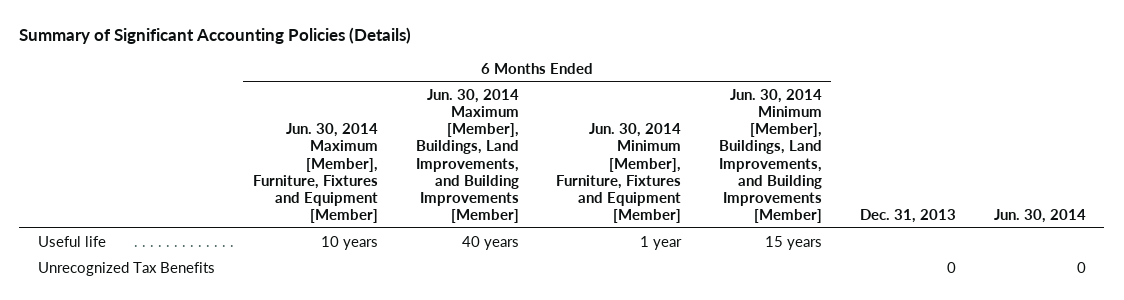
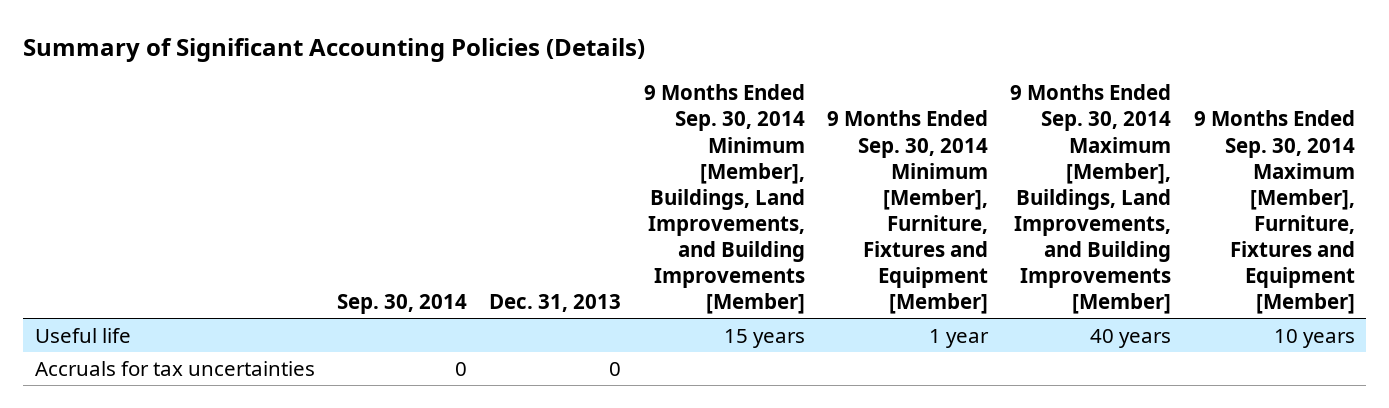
- | 6 Months Ended Jun. 30, 2014 Maximum [Member], Furniture, Fixtures and Equipment [Member] | 6 Months Ended Jun. 30, 2014 Maximum [Member], Buildings, Land Improvements, and Building Improvements [Member] | 6 Months Ended Jun. 30, 2014 Minimum [Member], Furniture, Fixtures and Equipment [Member] | 6 Months Ended Jun. 30, 2014 Minimum [Member], Buildings, Land Improvements, and Building Improvements [Member] | Dec. 31, 2013 | Jun. 30, 2014
+ | Sep. 30, 2014 | Dec. 31, 2013 | 9 Months Ended Sep. 30, 2014 Minimum [Member], Buildings, Land Improvements, and Building Improvements [Member] | 9 Months Ended Sep. 30, 2014 Minimum [Member], Furniture, Fixtures and Equipment [Member] | 9 Months Ended Sep. 30, 2014 Maximum [Member], Buildings, Land Improvements, and Building Improvements [Member] | 9 Months Ended Sep. 30, 2014 Maximum [Member], Furniture, Fixtures and Equipment [Member]
- Unrecognized Tax Benefits | | | | | 0 | 0
+ Accruals for tax uncertainties | 0 | 0 | | | |

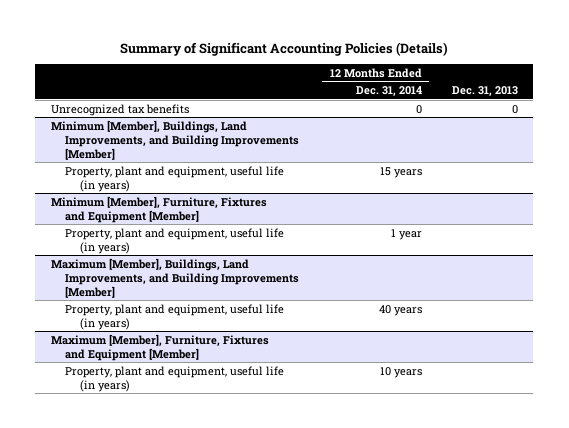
- | Sep. 30, 2014 | Dec. 31, 2013 | 9 Months Ended Sep. 30, 2014 Minimum [Member], Buildings, Land Improvements, and Building Improvements [Member] | 9 Months Ended Sep. 30, 2014 Minimum [Member], Furniture, Fixtures and Equipment [Member] | 9 Months Ended Sep. 30, 2014 Maximum [Member], Buildings, Land Improvements, and Building Improvements [Member] | 9 Months Ended Sep. 30, 2014 Maximum [Member], Furniture, Fixtures and Equipment [Member]
+ | 12 Months Ended Dec. 31, 2014 | Dec. 31, 2013
- Useful life | | | 15 years | 1 year | 40 years | 10 years
- Accruals for tax uncertainties | 0 | 0 | | | |
+ Unrecognized tax benefits | 0 | 0
+ Minimum [Member], Buildings, Land Improvements, and Building Improvements [Member]
+ Property, plant and equipment, useful life (in years) | 15 years |
+ Minimum [Member], Furniture, Fixtures and Equipment [Member]
+ Property, plant and equipment, useful life (in years) | 1 year |
+ Maximum [Member], Buildings, Land Improvements, and Building Improvements [Member]
+ Property, plant and equipment, useful life (in years) | 40 years |
+ Maximum [Member], Furniture, Fixtures and Equipment [Member]
+ Property, plant and equipment, useful life (in years) | 10 years |

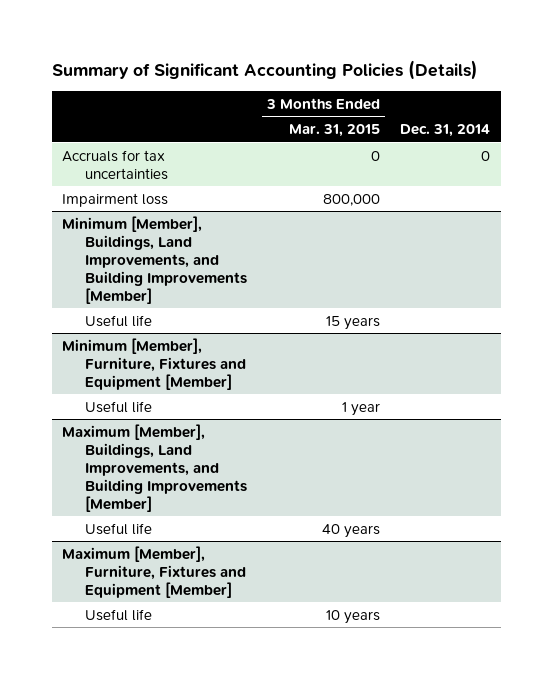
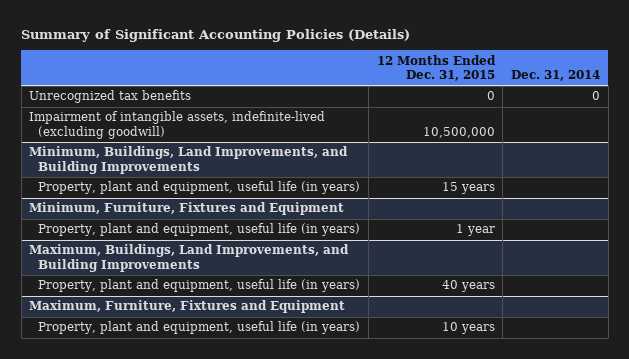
- | 3 Months Ended Mar. 31, 2015 | Dec. 31, 2014
+ | 12 Months Ended Dec. 31, 2015 | Dec. 31, 2014
- Accruals for tax uncertainties | 0 | 0
- Impairment loss | 800,000 |
- Minimum [Member], Buildings, Land Improvements, and Building Improvements [Member]
- Useful life | 15 years |
- Minimum [Member], Furniture, Fixtures and Equipment [Member]
- Useful life | 1 year |
- Maximum [Member], Buildings, Land Improvements, and Building Improvements [Member]
- Useful life | 40 years |
- Maximum [Member], Furniture, Fixtures and Equipment [Member]
- Useful life | 10 years |
+ Unrecognized tax benefits | 0 | 0
+ Impairment of intangible assets, indefinite-lived (excluding goodwill) | 10,500,000 |
+ Minimum, Buildings, Land Improvements, and Building Improvements
+ Property, plant and equipment, useful life (in years) | 15 years |
+ Minimum, Furniture, Fixtures and Equipment
+ Property, plant and equipment, useful life (in years) | 1 year |
+ Maximum, Buildings, Land Improvements, and Building Improvements
+ Property, plant and equipment, useful life (in years) | 40 years |
+ Maximum, Furniture, Fixtures and Equipment
+ Property, plant and equipment, useful life (in years) | 10 years |

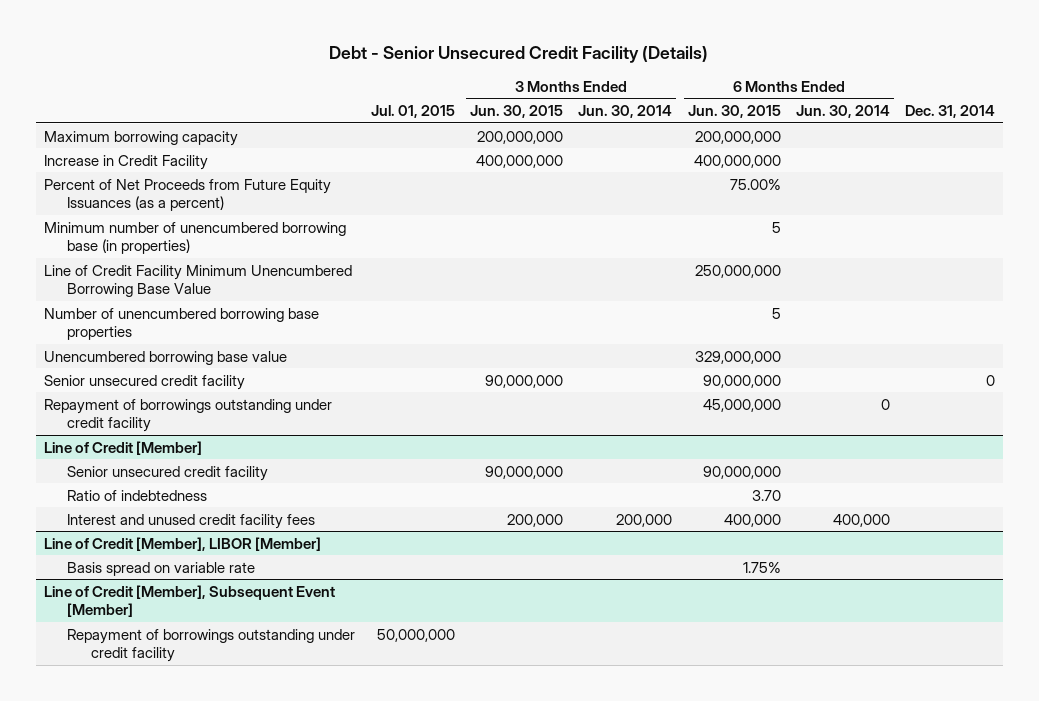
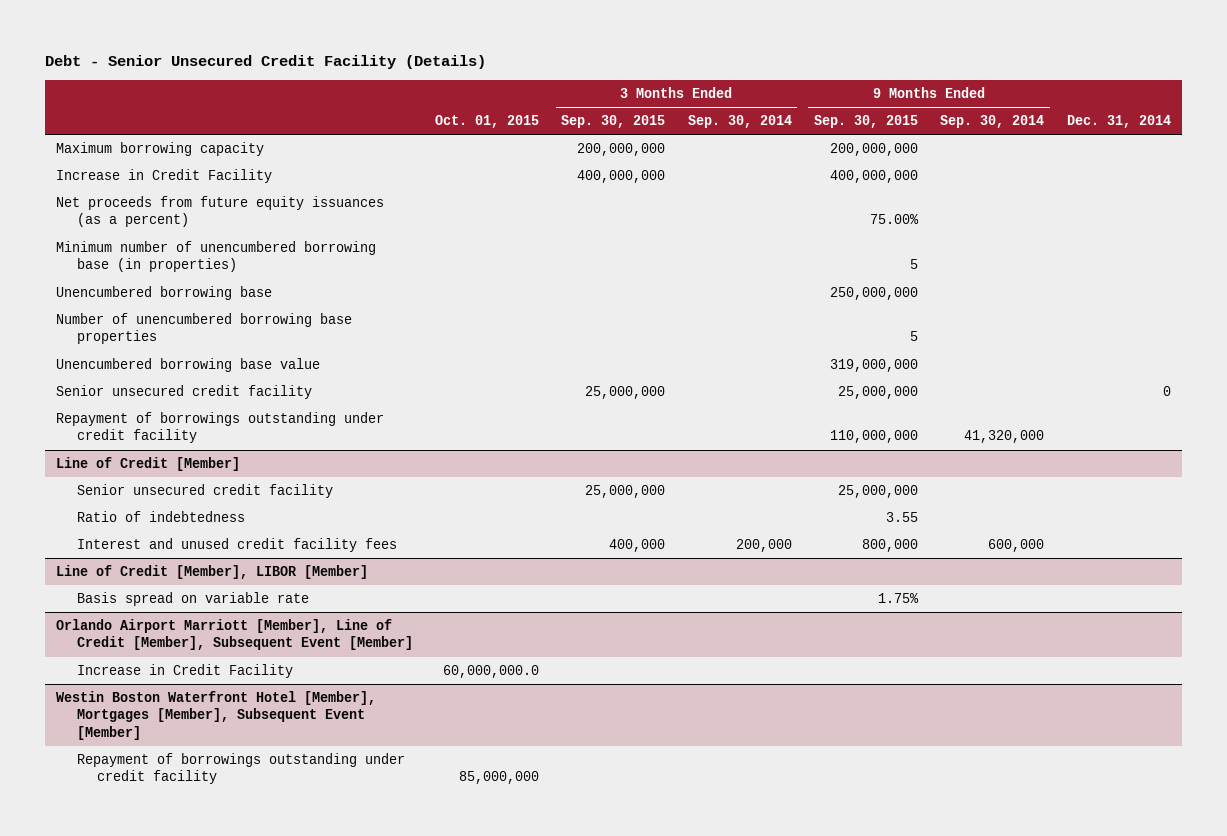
- | Jul. 01, 2015 | 3 Months Ended Jun. 30, 2015 | 3 Months Ended Jun. 30, 2014 | 6 Months Ended Jun. 30, 2015 | 6 Months Ended Jun. 30, 2014 | Dec. 31, 2014
+ | Oct. 01, 2015 | 3 Months Ended Sep. 30, 2015 | 3 Months Ended Sep. 30, 2014 | 9 Months Ended Sep. 30, 2015 | 9 Months Ended Sep. 30, 2014 | Dec. 31, 2014
- Percent of Net Proceeds from Future Equity Issuances (as a percent) | | | | 75.00% | |
+ Net proceeds from future equity issuances (as a percent) | | | | 75.00% | |
- Line of Credit Facility Minimum Unencumbered Borrowing Base Value | | | | 250,000,000 | |
+ Unencumbered borrowing base | | | | 250,000,000 | |
- Line of Credit [Member], Subsequent Event [Member]
- Repayment of borrowings outstanding under credit facility | 50,000,000 | | | | |
+ Orlando Airport Marriott [Member], Line of Credit [Member], Subsequent Event [Member]
+ Increase in Credit Facility | 60,000,000.0 | | | | |
+ Westin Boston Waterfront Hotel [Member], Mortgages [Member], Subsequent Event [Member]
+ Repayment of borrowings outstanding under credit facility | 85,000,000 | | | | |

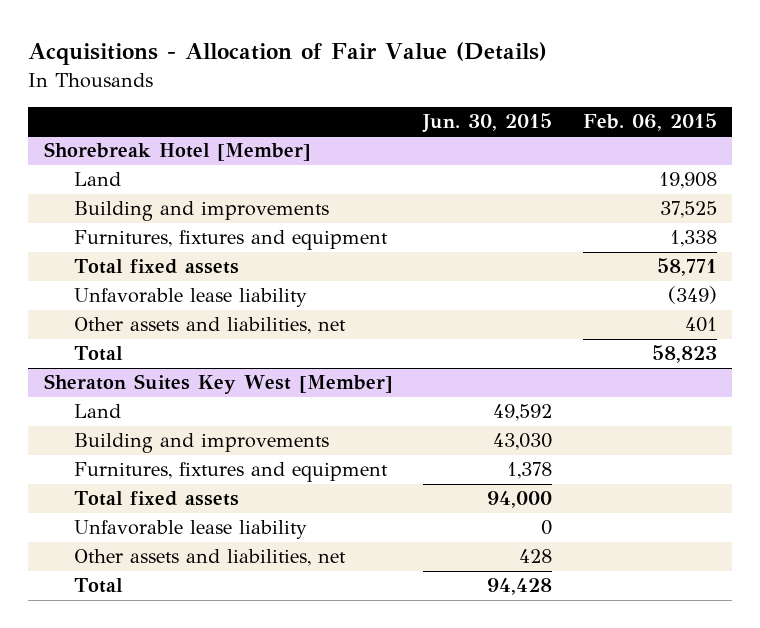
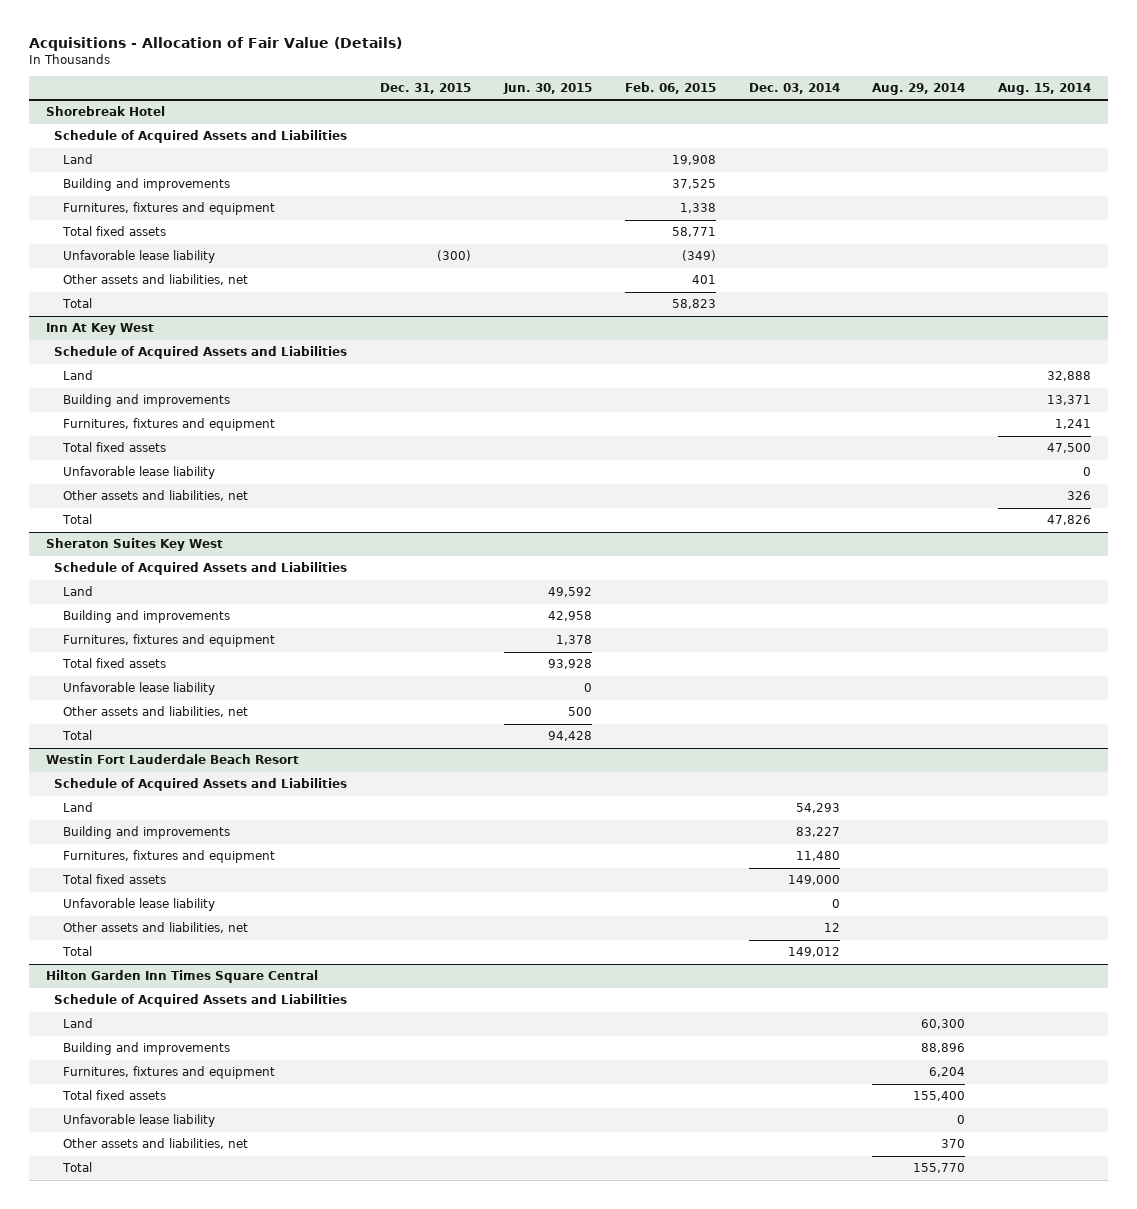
- | Jun. 30, 2015 | Feb. 06, 2015
+ | Dec. 31, 2015 | Jun. 30, 2015 | Feb. 06, 2015 | Dec. 03, 2014 | Aug. 29, 2014 | Aug. 15, 2014
- Shorebreak Hotel [Member]
+ Shorebreak Hotel
+ Schedule of Acquired Assets and Liabilities
- Sheraton Suites Key West [Member]
+ Inn At Key West
+ Schedule of Acquired Assets and Liabilities
+ Land | | | | | | 32,888
+ Building and improvements | | | | | | 13,371
+ Furnitures, fixtures and equipment | | | | | | 1,241
+ Total fixed assets | | | | | | 47,500
+ Unfavorable lease liability | | | | | | 0
+ Other assets and liabilities, net | | | | | | 326
+ Total | | | | | | 47,826
+ Sheraton Suites Key West
+ Schedule of Acquired Assets and Liabilities
- Building and improvements | 43,030 |
+ Building and improvements | | 42,958 | | | |
- Total fixed assets | 94,000 |
+ Total fixed assets | | 93,928 | | | |
- Other assets and liabilities, net | 428 |
+ Other assets and liabilities, net | | 500 | | | |
+ Westin Fort Lauderdale Beach Resort
+ Schedule of Acquired Assets and Liabilities
+ Land | | | | 54,293 | |
+ Building and improvements | | | | 83,227 | |
+ Furnitures, fixtures and equipment | | | | 11,480 | |
+ Total fixed assets | | | | 149,000 | |
+ Unfavorable lease liability | | | | 0 | |
+ Other assets and liabilities, net | | | | 12 | |
+ Total | | | | 149,012 | |
+ Hilton Garden Inn Times Square Central
+ Schedule of Acquired Assets and Liabilities
+ Land | | | | | 60,300 |
+ Building and improvements | | | | | 88,896 |
+ Furnitures, fixtures and equipment | | | | | 6,204 |
+ Total fixed assets | | | | | 155,400 |
+ Unfavorable lease liability | | | | | 0 |
+ Other assets and liabilities, net | | | | | 370 |
+ Total | | | | | 155,770 |

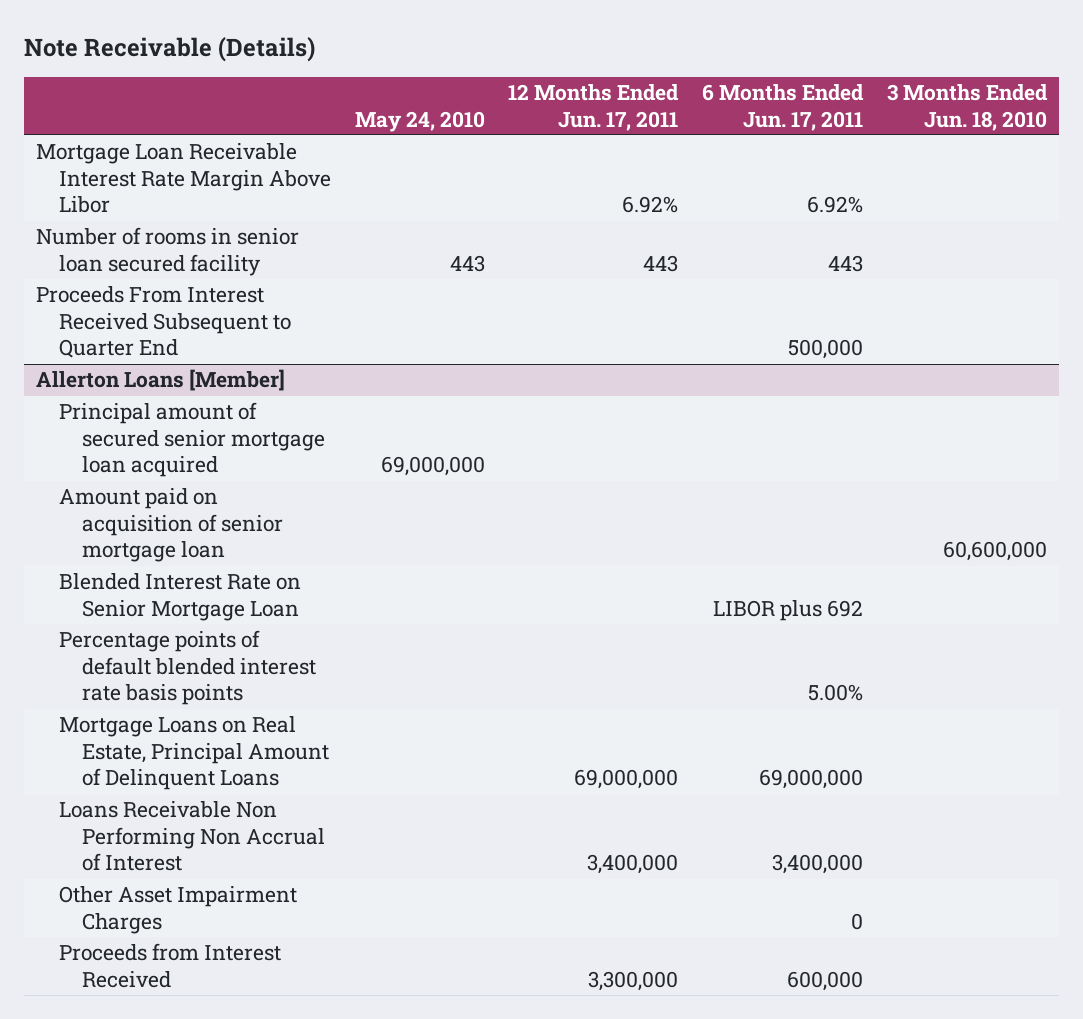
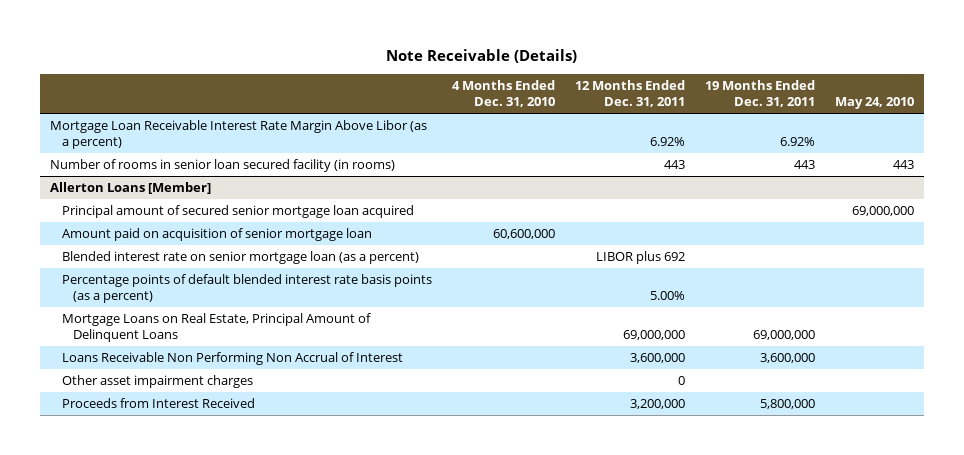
- | May 24, 2010 | 12 Months Ended Jun. 17, 2011 | 6 Months Ended Jun. 17, 2011 | 3 Months Ended Jun. 18, 2010
+ | 4 Months Ended Dec. 31, 2010 | 12 Months Ended Dec. 31, 2011 | 19 Months Ended Dec. 31, 2011 | May 24, 2010
- Mortgage Loan Receivable Interest Rate Margin Above Libor | | 6.92% | 6.92% |
- Number of rooms in senior loan secured facility | 443 | 443 | 443 |
- Proceeds From Interest Received Subsequent to Quarter End | | | 500,000 |
+ Mortgage Loan Receivable Interest Rate Margin Above Libor (as a percent) | | 6.92% | 6.92% |
+ Number of rooms in senior loan secured facility (in rooms) | | 443 | 443 | 443
@ Allerton Loans [Member]
- Blended Interest Rate on Senior Mortgage Loan | | | LIBOR plus 692 |
- Percentage points of default blended interest rate basis points | | | 5.00% |
+ Blended interest rate on senior mortgage loan (as a percent) | | LIBOR plus 692 | |
+ Percentage points of default blended interest rate basis points (as a percent) | | 5.00% | |
- Other Asset Impairment Charges | | | 0 |
+ Other asset impairment charges | | 0 | |

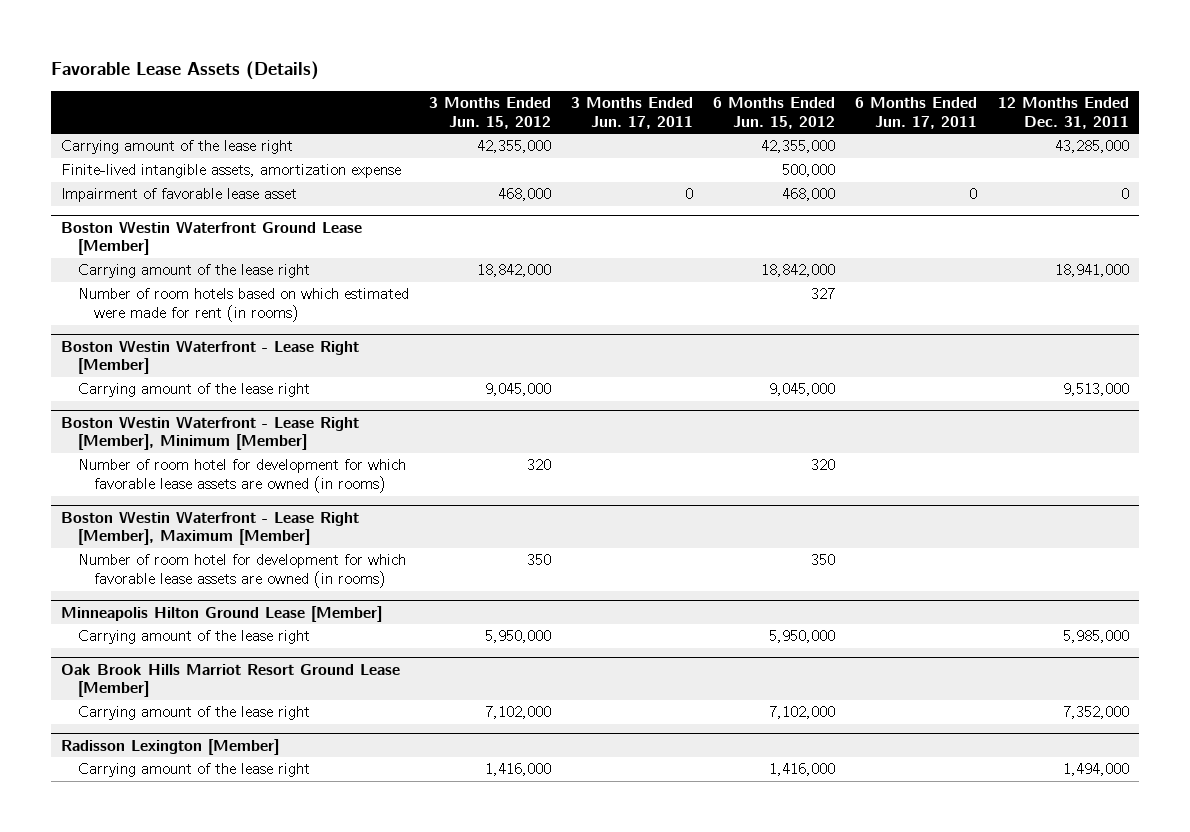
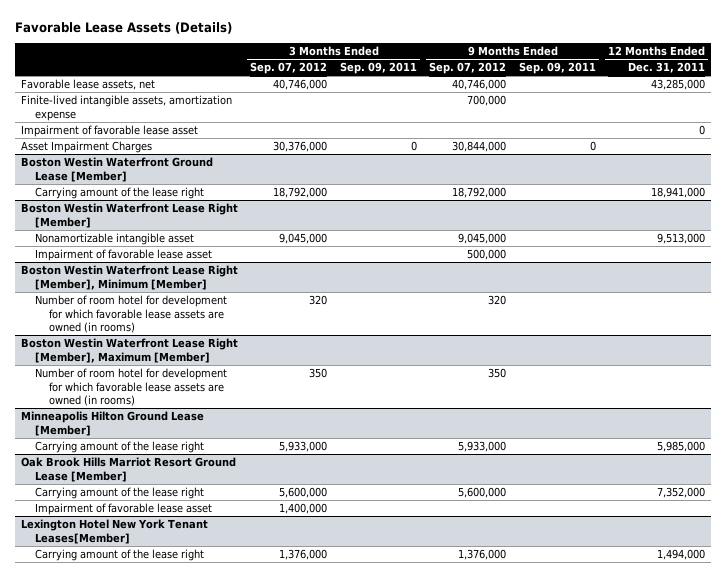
- | 3 Months Ended Jun. 15, 2012 | 3 Months Ended Jun. 17, 2011 | 6 Months Ended Jun. 15, 2012 | 6 Months Ended Jun. 17, 2011 | 12 Months Ended Dec. 31, 2011
+ | 3 Months Ended Sep. 07, 2012 | 3 Months Ended Sep. 09, 2011 | 9 Months Ended Sep. 07, 2012 | 9 Months Ended Sep. 09, 2011 | 12 Months Ended Dec. 31, 2011
- Carrying amount of the lease right | 42,355,000 | | 42,355,000 | | 43,285,000
+ Favorable lease assets, net | 40,746,000 | | 40,746,000 | | 43,285,000
+ Asset Impairment Charges | 30,376,000 | 0 | 30,844,000 | 0 |
@ Boston Westin Waterfront Ground Lease [Member]
- Number of room hotels based on which estimated were made for rent (in rooms) | | | 327 | |
- Boston Westin Waterfront - Lease Right [Member]
- Carrying amount of the lease right | 9,045,000 | | 9,045,000 | | 9,513,000
- Boston Westin Waterfront - Lease Right [Member], Minimum [Member]
+ Boston Westin Waterfront Lease Right [Member]
+ Nonamortizable intangible asset | 9,045,000 | | 9,045,000 | | 9,513,000
+ Impairment of favorable lease asset | | | 500,000 | |
+ Boston Westin Waterfront Lease Right [Member], Minimum [Member]
- Boston Westin Waterfront - Lease Right [Member], Maximum [Member]
+ Boston Westin Waterfront Lease Right [Member], Maximum [Member]
- Radisson Lexington [Member]
@ Oak Brook Hills Marriot Resort Ground Lease [Member]
+ Impairment of favorable lease asset | 1,400,000 | | | |
+ Lexington Hotel New York Tenant Leases[Member]

